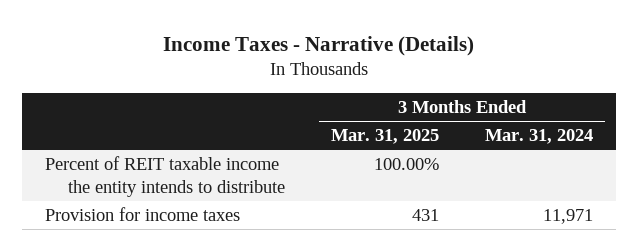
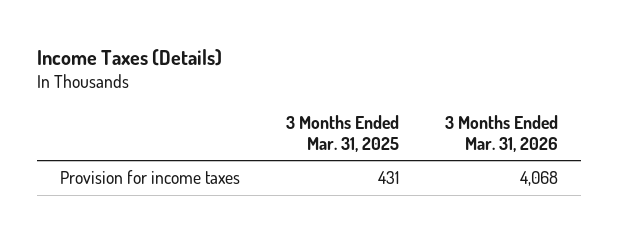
- Income Taxes - Narrative (Details)
+ Income Taxes (Details)
- | 3 Months Ended Mar. 31, 2025 | 3 Months Ended Mar. 31, 2024
+ | 3 Months Ended Mar. 31, 2025 | 3 Months Ended Mar. 31, 2026
- Percent of REIT taxable income the entity intends to distribute | 100.00% |

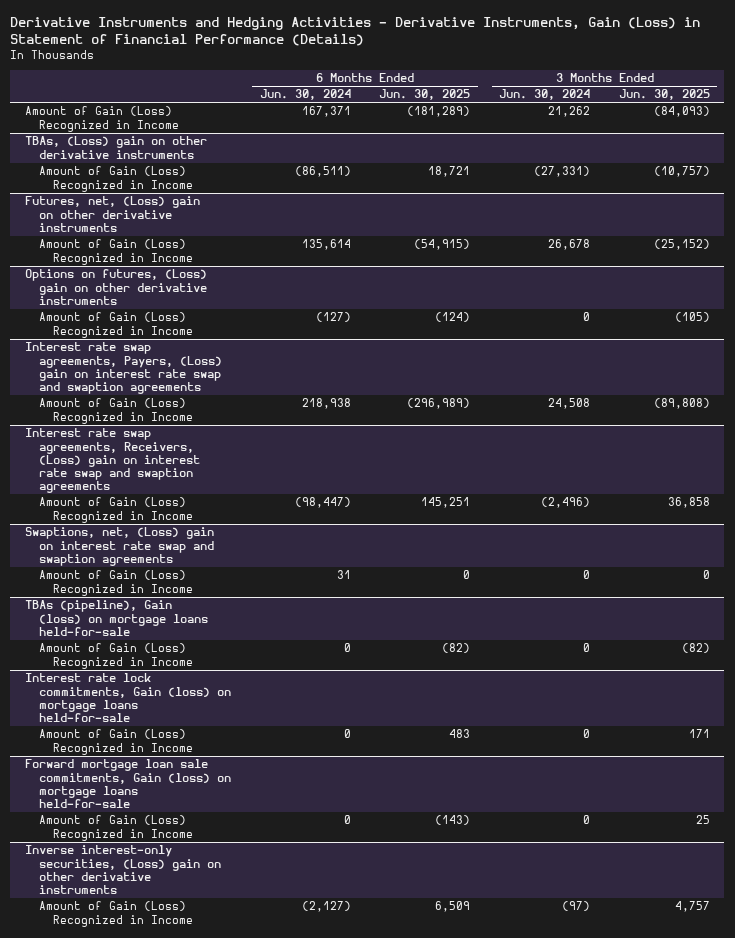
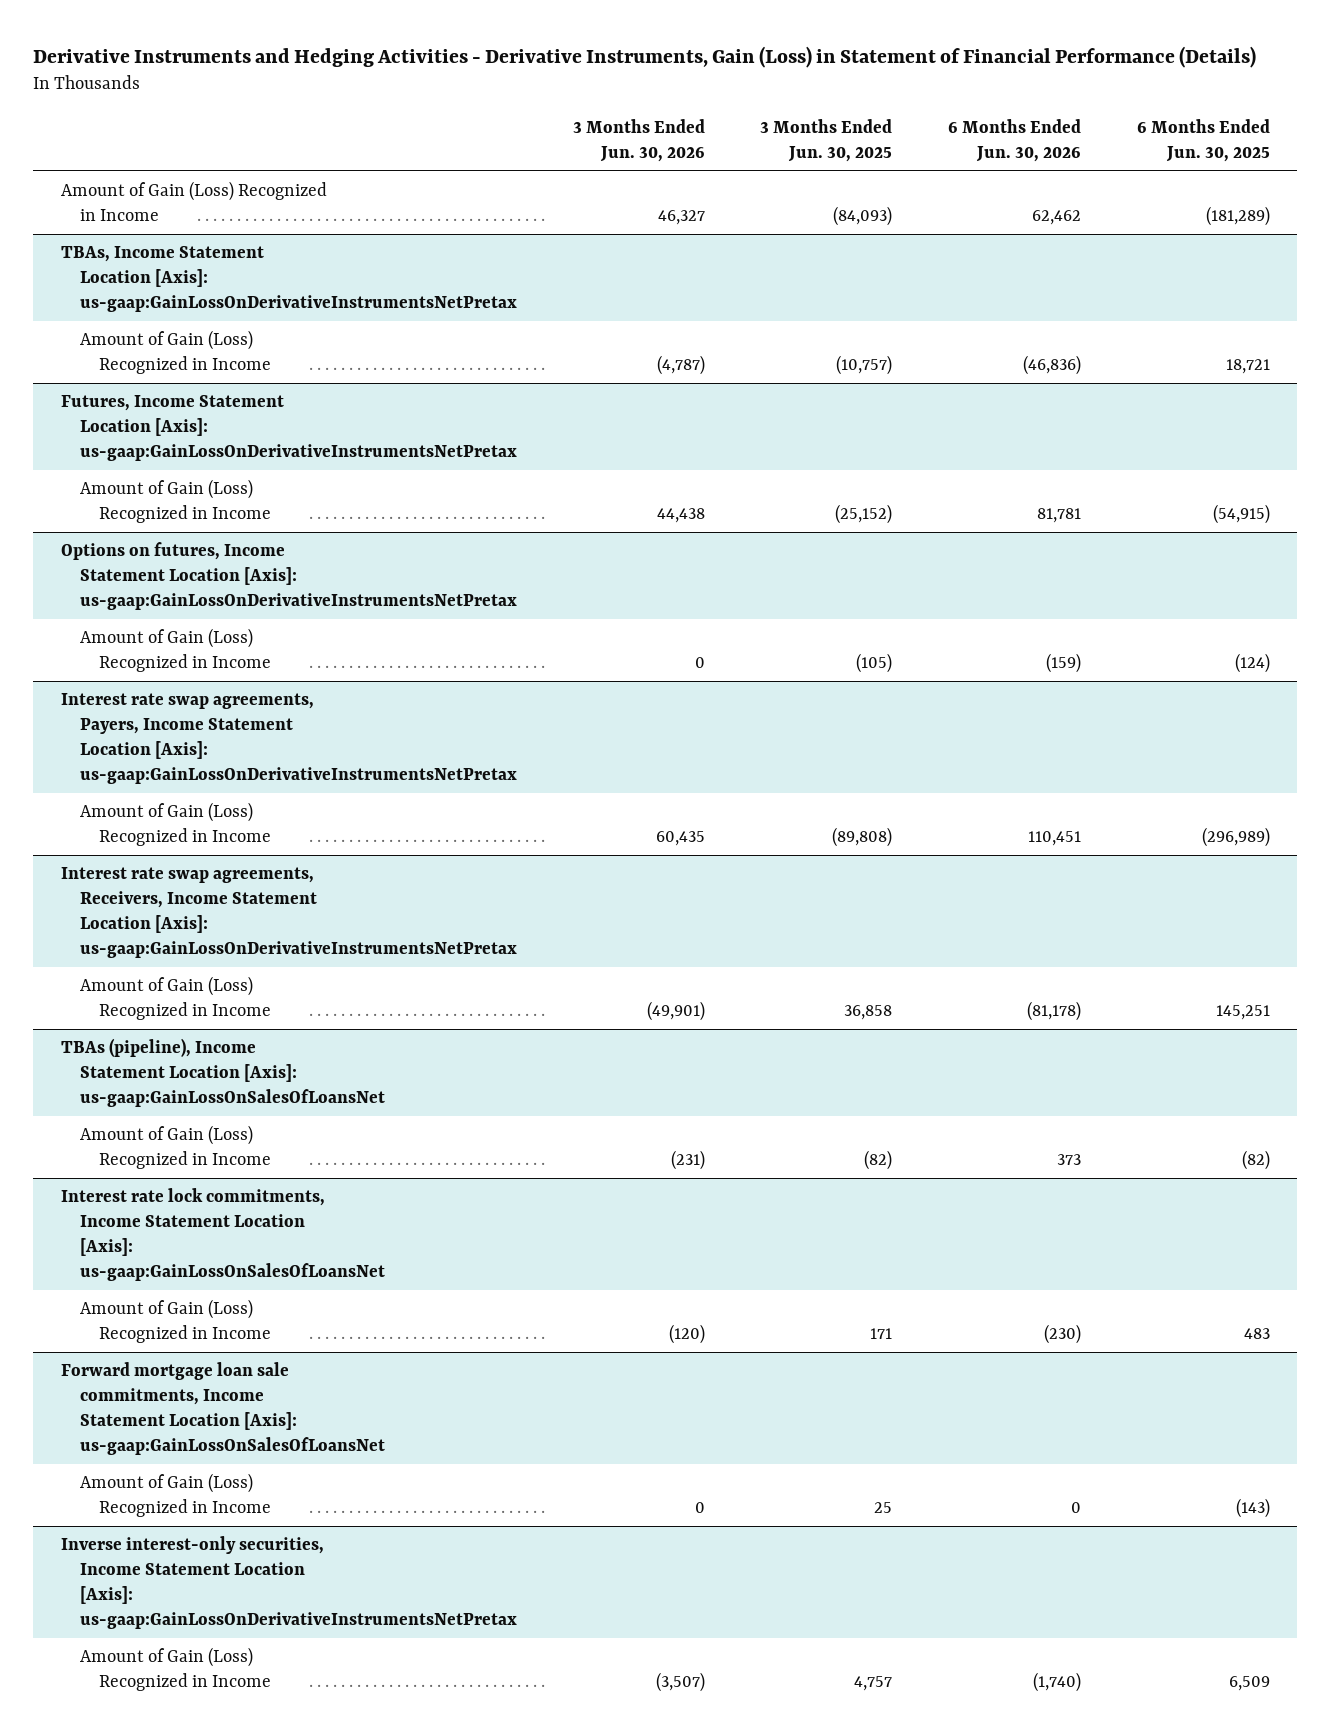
- | 6 Months Ended Jun. 30, 2024 | 6 Months Ended Jun. 30, 2025 | 3 Months Ended Jun. 30, 2024 | 3 Months Ended Jun. 30, 2025
+ | 3 Months Ended Jun. 30, 2026 | 3 Months Ended Jun. 30, 2025 | 6 Months Ended Jun. 30, 2026 | 6 Months Ended Jun. 30, 2025
- TBAs, (Loss) gain on other derivative instruments
+ TBAs, Income Statement Location [Axis]: us-gaap:GainLossOnDerivativeInstrumentsNetPretax
- Futures, net, (Loss) gain on other derivative instruments
+ Futures, Income Statement Location [Axis]: us-gaap:GainLossOnDerivativeInstrumentsNetPretax
- Options on futures, (Loss) gain on other derivative instruments
+ Options on futures, Income Statement Location [Axis]: us-gaap:GainLossOnDerivativeInstrumentsNetPretax
- Interest rate swap agreements, Payers, (Loss) gain on interest rate swap and swaption agreements
+ Interest rate swap agreements, Payers, Income Statement Location [Axis]: us-gaap:GainLossOnDerivativeInstrumentsNetPretax
- Interest rate swap agreements, Receivers, (Loss) gain on interest rate swap and swaption agreements
+ Interest rate swap agreements, Receivers, Income Statement Location [Axis]: us-gaap:GainLossOnDerivativeInstrumentsNetPretax
- Swaptions, net, (Loss) gain on interest rate swap and swaption agreements
- Amount of Gain (Loss) Recognized in Income | 31 | 0 | 0 | 0
- TBAs (pipeline), Gain (loss) on mortgage loans held-for-sale
+ TBAs (pipeline), Income Statement Location [Axis]: us-gaap:GainLossOnSalesOfLoansNet
- Interest rate lock commitments, Gain (loss) on mortgage loans held-for-sale
+ Interest rate lock commitments, Income Statement Location [Axis]: us-gaap:GainLossOnSalesOfLoansNet
- Forward mortgage loan sale commitments, Gain (loss) on mortgage loans held-for-sale
+ Forward mortgage loan sale commitments, Income Statement Location [Axis]: us-gaap:GainLossOnSalesOfLoansNet
- Inverse interest-only securities, (Loss) gain on other derivative instruments
+ Inverse interest-only securities, Income Statement Location [Axis]: us-gaap:GainLossOnDerivativeInstrumentsNetPretax

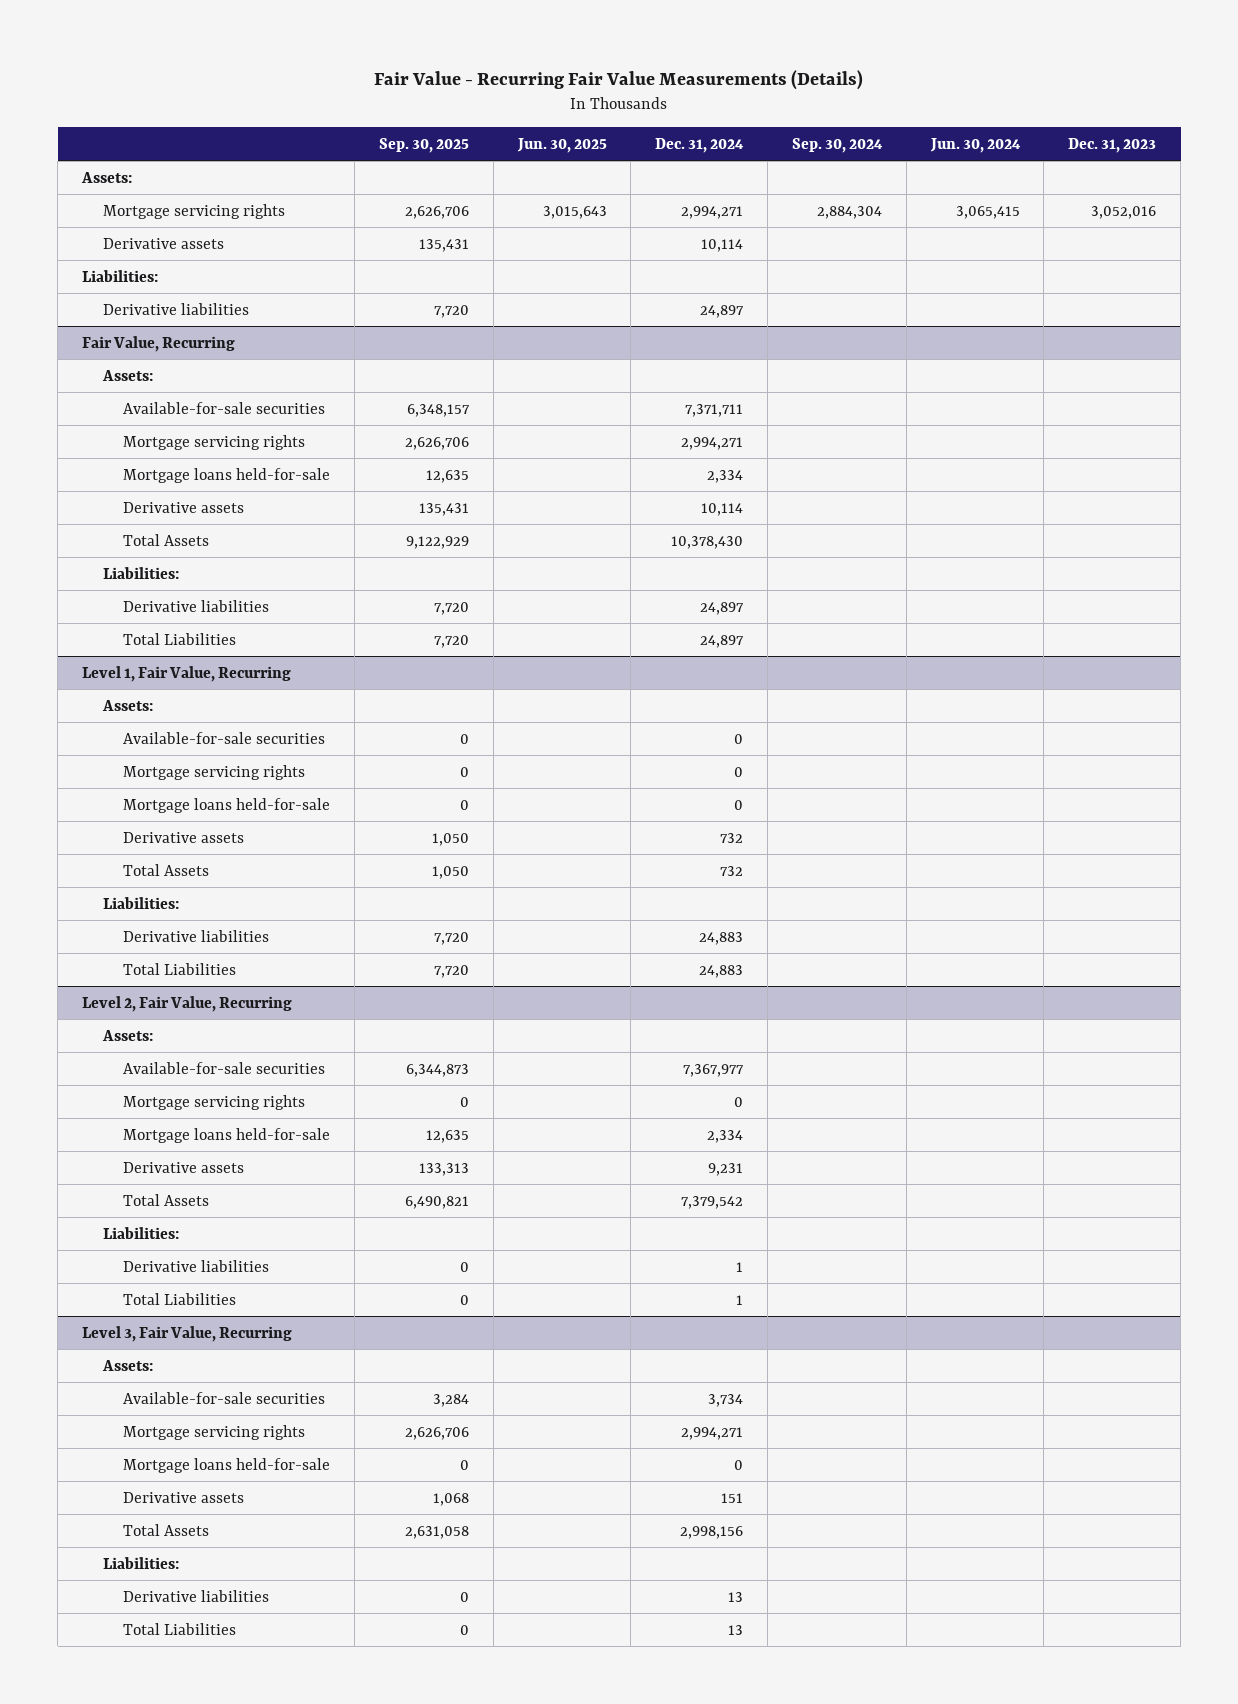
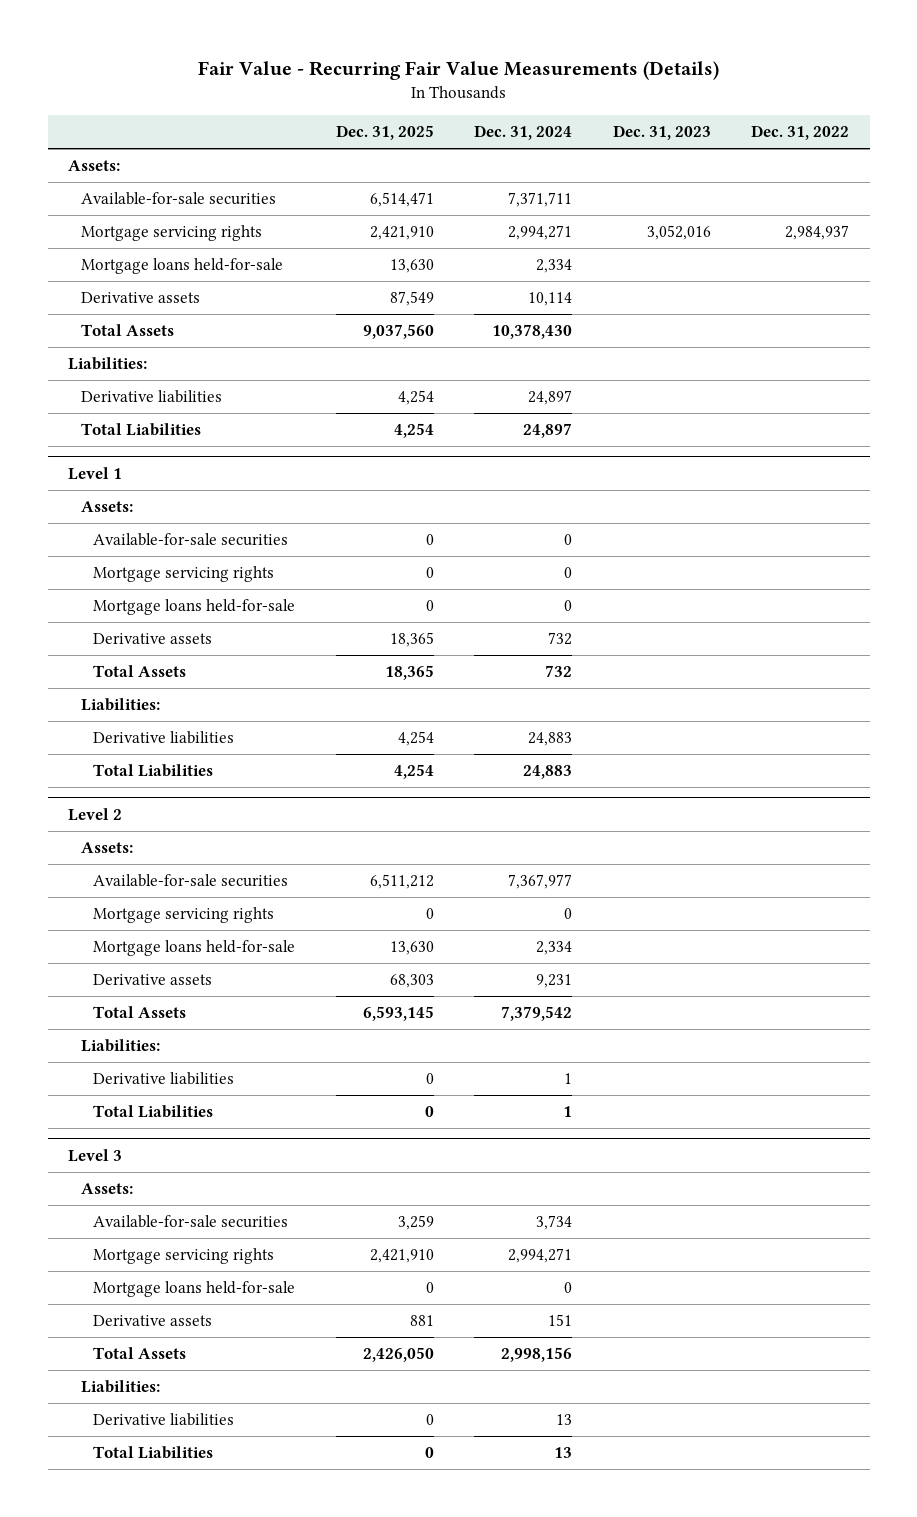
- | Sep. 30, 2025 | Jun. 30, 2025 | Dec. 31, 2024 | Sep. 30, 2024 | Jun. 30, 2024 | Dec. 31, 2023
+ | Dec. 31, 2025 | Dec. 31, 2024 | Dec. 31, 2023 | Dec. 31, 2022
- Derivative assets | 135,431 | | 10,114 | | |
- Liabilities:
- Derivative liabilities | 7,720 | | 24,897 | | |
- Fair Value, Recurring
- Assets:
- Mortgage servicing rights | 2,626,706 | | 2,994,271 | | |
moved down: Mortgage servicing rights | 2,421,910 | 2,994,271 | 3,052,016 | 2,984,937
- Level 1, Fair Value, Recurring
+ Level 1
- Level 2, Fair Value, Recurring
+ Level 2
- Level 3, Fair Value, Recurring
+ Level 3

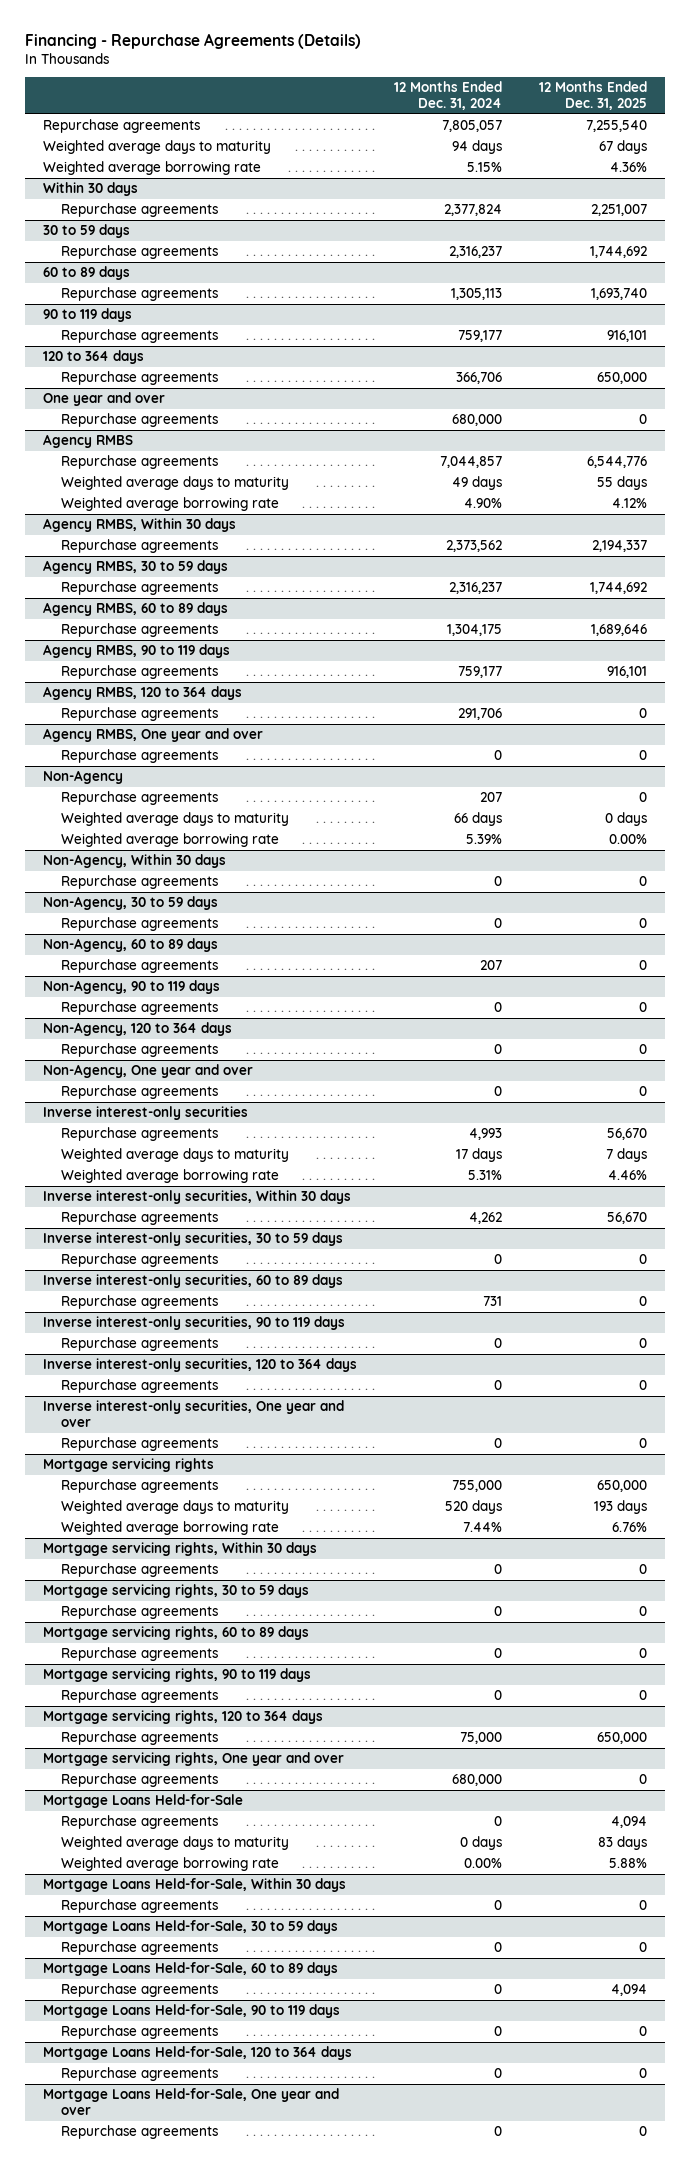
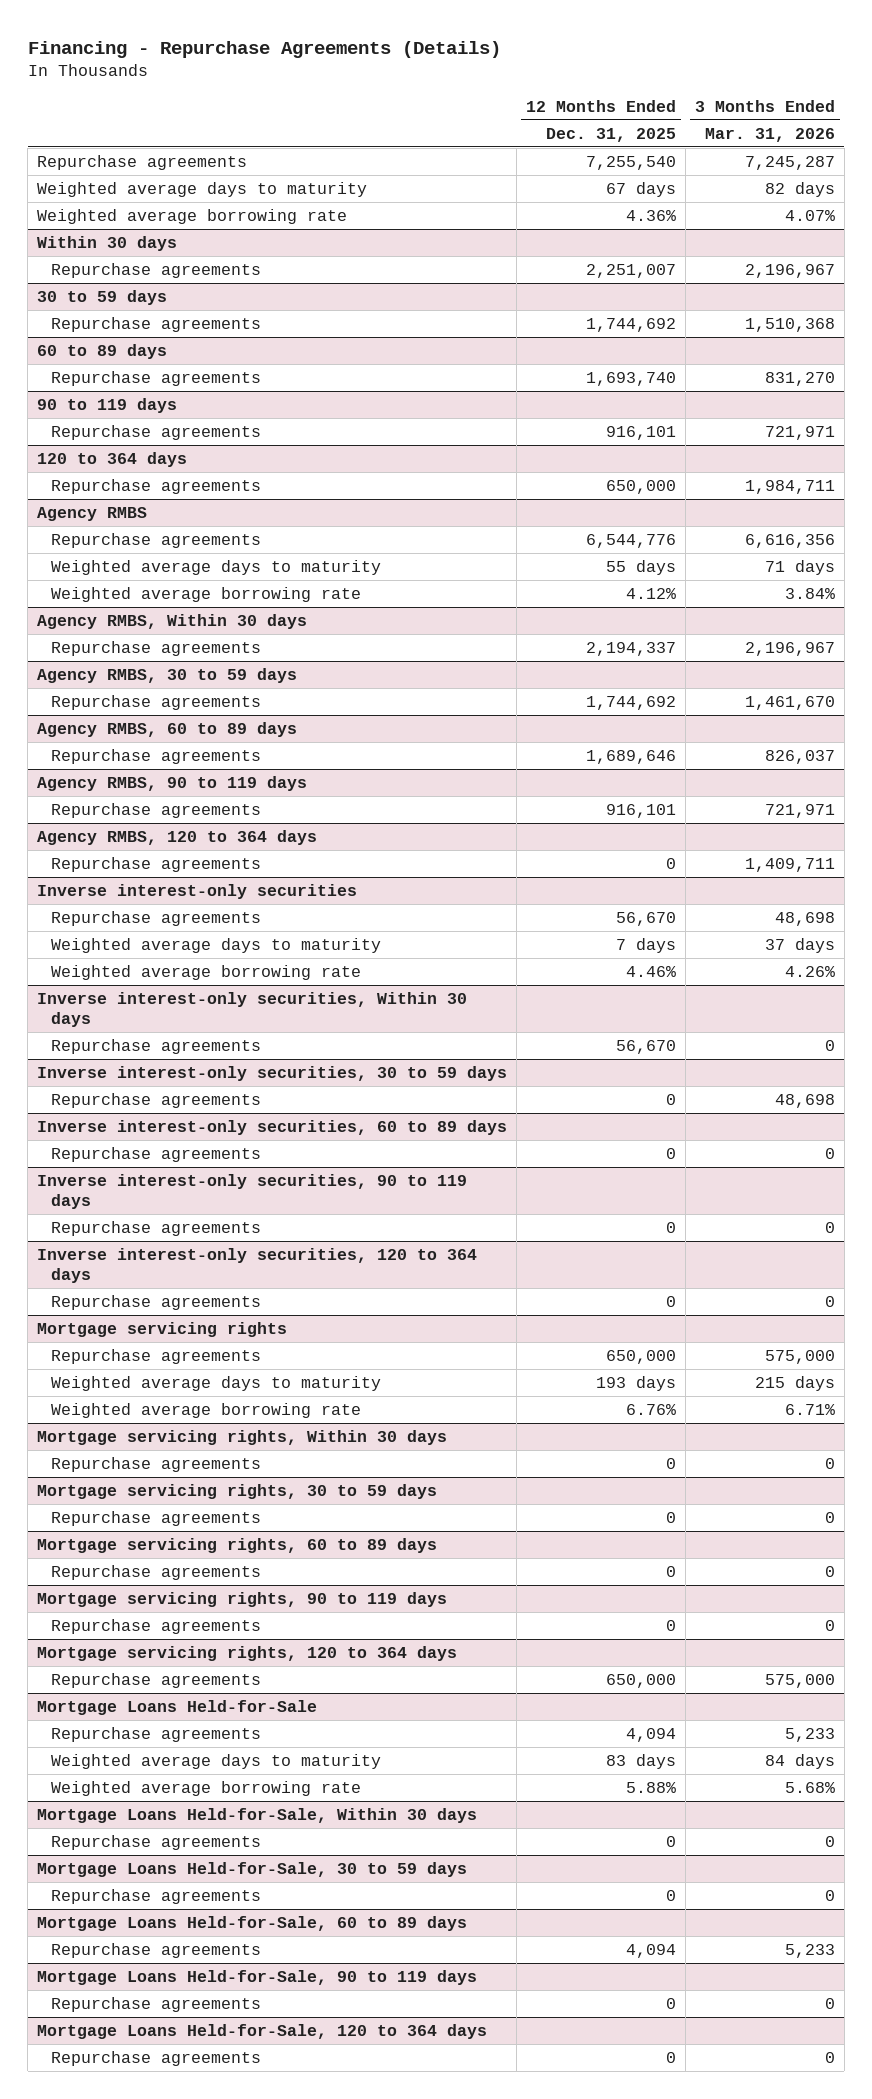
- | 12 Months Ended Dec. 31, 2024 | 12 Months Ended Dec. 31, 2025
+ | 12 Months Ended Dec. 31, 2025 | 3 Months Ended Mar. 31, 2026
- One year and over
- Repurchase agreements | 680,000 | 0
- Agency RMBS, One year and over
- Repurchase agreements | 0 | 0
- Non-Agency
- Repurchase agreements | 207 | 0
- Weighted average days to maturity | 66 days | 0 days
- Weighted average borrowing rate | 5.39% | 0.00%
- Non-Agency, Within 30 days
- Repurchase agreements | 0 | 0
- Non-Agency, 30 to 59 days
- Repurchase agreements | 0 | 0
- Non-Agency, 60 to 89 days
- Repurchase agreements | 207 | 0
- Non-Agency, 90 to 119 days
- Repurchase agreements | 0 | 0
- Non-Agency, 120 to 364 days
- Repurchase agreements | 0 | 0
- Non-Agency, One year and over
- Repurchase agreements | 0 | 0
- Inverse interest-only securities, One year and over
- Repurchase agreements | 0 | 0
- Mortgage servicing rights, One year and over
- Repurchase agreements | 680,000 | 0
- Mortgage Loans Held-for-Sale, One year and over
- Repurchase agreements | 0 | 0

